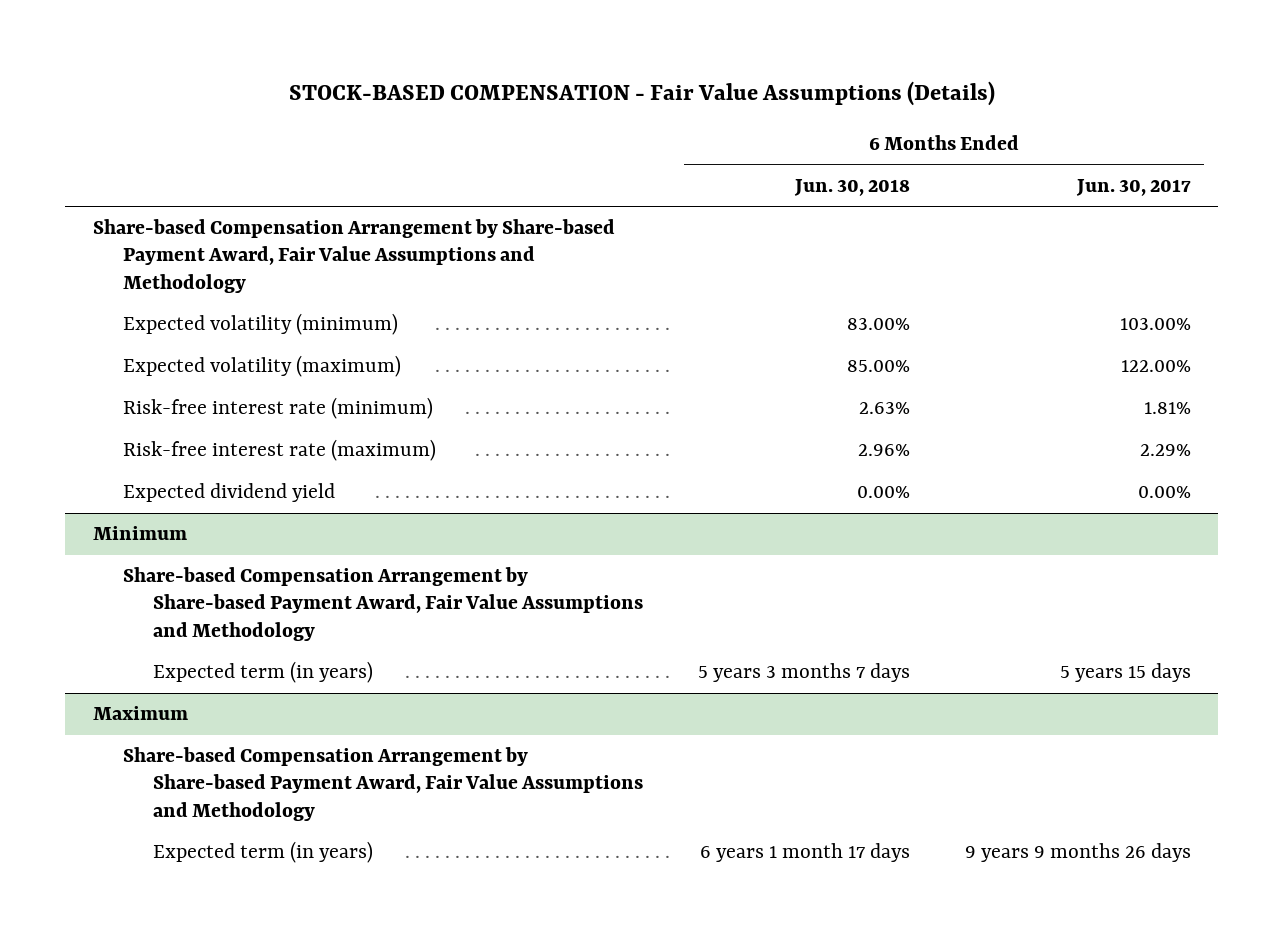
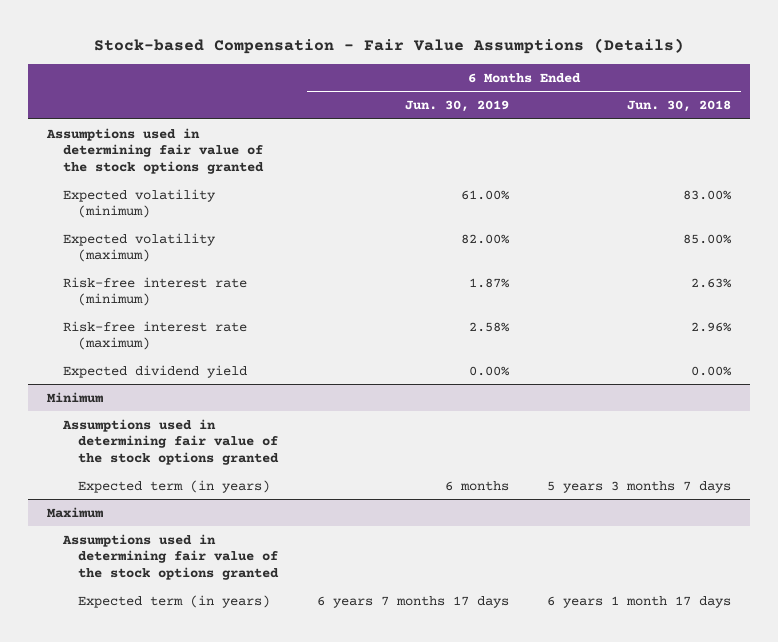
- STOCK-BASED COMPENSATION - Fair Value Assumptions (Details)
+ Stock-based Compensation - Fair Value Assumptions (Details)
- | 6 Months Ended Jun. 30, 2018 | 6 Months Ended Jun. 30, 2017
+ | 6 Months Ended Jun. 30, 2019 | 6 Months Ended Jun. 30, 2018
- Share-based Compensation Arrangement by Share-based Payment Award, Fair Value Assumptions and Methodology
+ Assumptions used in determining fair value of the stock options granted
@ Minimum
- Share-based Compensation Arrangement by Share-based Payment Award, Fair Value Assumptions and Methodology
+ Assumptions used in determining fair value of the stock options granted
@ Maximum
- Share-based Compensation Arrangement by Share-based Payment Award, Fair Value Assumptions and Methodology
+ Assumptions used in determining fair value of the stock options granted

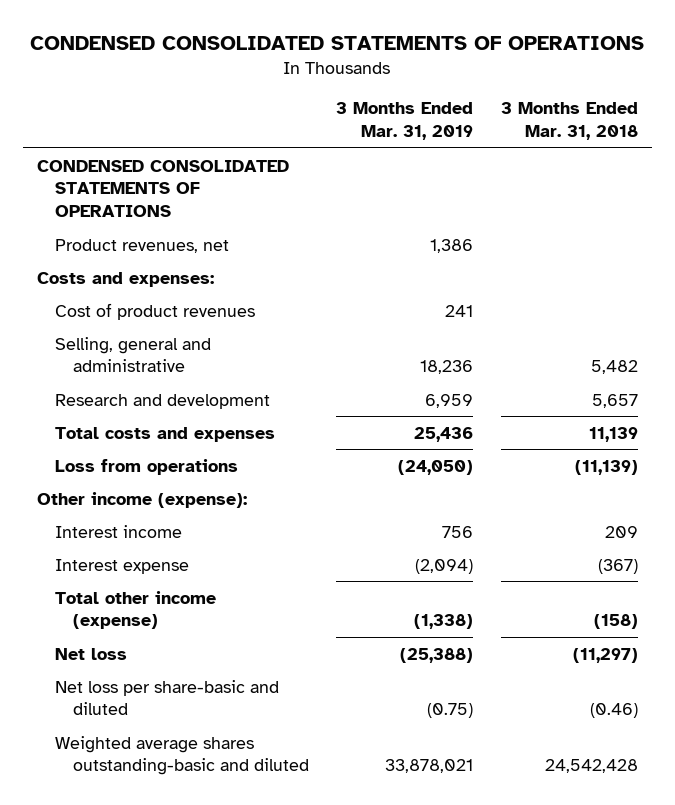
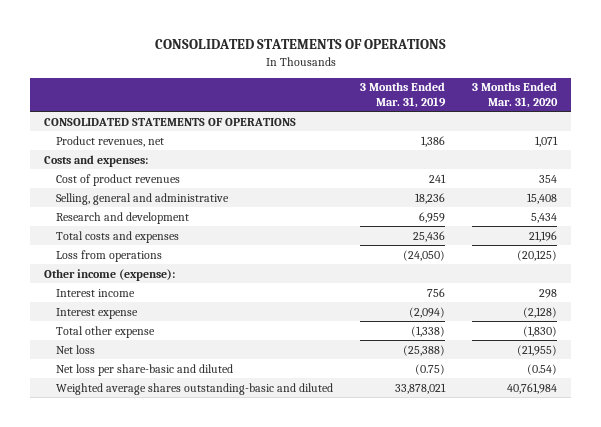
- CONDENSED CONSOLIDATED STATEMENTS OF OPERATIONS
+ CONSOLIDATED STATEMENTS OF OPERATIONS
- | 3 Months Ended Mar. 31, 2019 | 3 Months Ended Mar. 31, 2018
+ | 3 Months Ended Mar. 31, 2019 | 3 Months Ended Mar. 31, 2020
- CONDENSED CONSOLIDATED STATEMENTS OF OPERATIONS
+ CONSOLIDATED STATEMENTS OF OPERATIONS
- Total other income (expense) | (1,338) | (158)
+ Total other expense | (1,338) | (1,830)

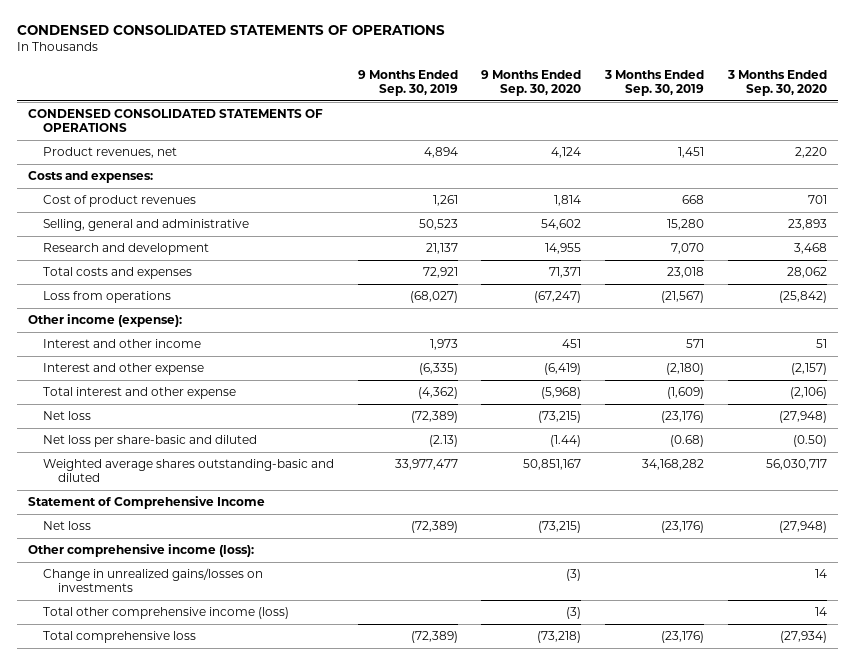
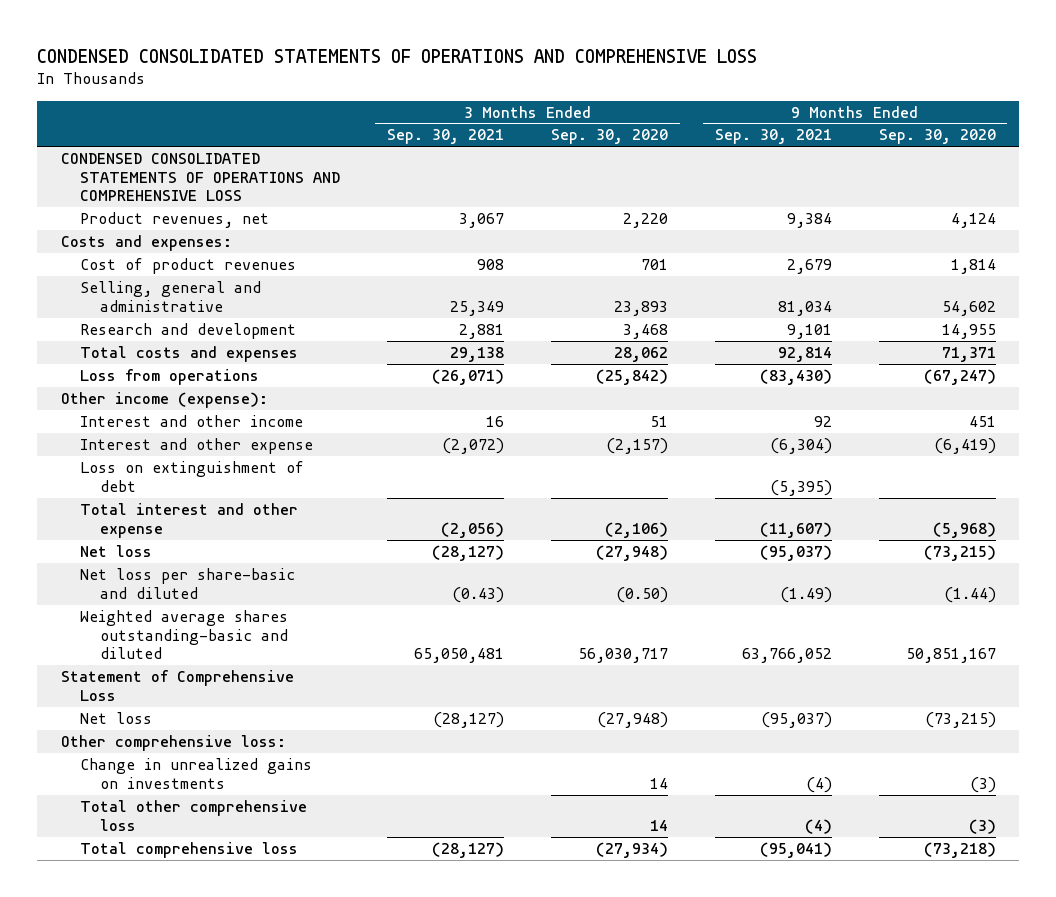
- CONDENSED CONSOLIDATED STATEMENTS OF OPERATIONS
+ CONDENSED CONSOLIDATED STATEMENTS OF OPERATIONS AND COMPREHENSIVE LOSS
- | 9 Months Ended Sep. 30, 2019 | 9 Months Ended Sep. 30, 2020 | 3 Months Ended Sep. 30, 2019 | 3 Months Ended Sep. 30, 2020
+ | 3 Months Ended Sep. 30, 2021 | 3 Months Ended Sep. 30, 2020 | 9 Months Ended Sep. 30, 2021 | 9 Months Ended Sep. 30, 2020
- CONDENSED CONSOLIDATED STATEMENTS OF OPERATIONS
+ CONDENSED CONSOLIDATED STATEMENTS OF OPERATIONS AND COMPREHENSIVE LOSS
+ Loss on extinguishment of debt | | | (5,395) |
- Statement of Comprehensive Income
+ Statement of Comprehensive Loss
- Other comprehensive income (loss):
- Change in unrealized gains/losses on investments | | (3) | | 14
- Total other comprehensive income (loss) | | (3) | | 14
+ Other comprehensive loss:
+ Change in unrealized gains on investments | | 14 | (4) | (3)
+ Total other comprehensive loss | | 14 | (4) | (3)

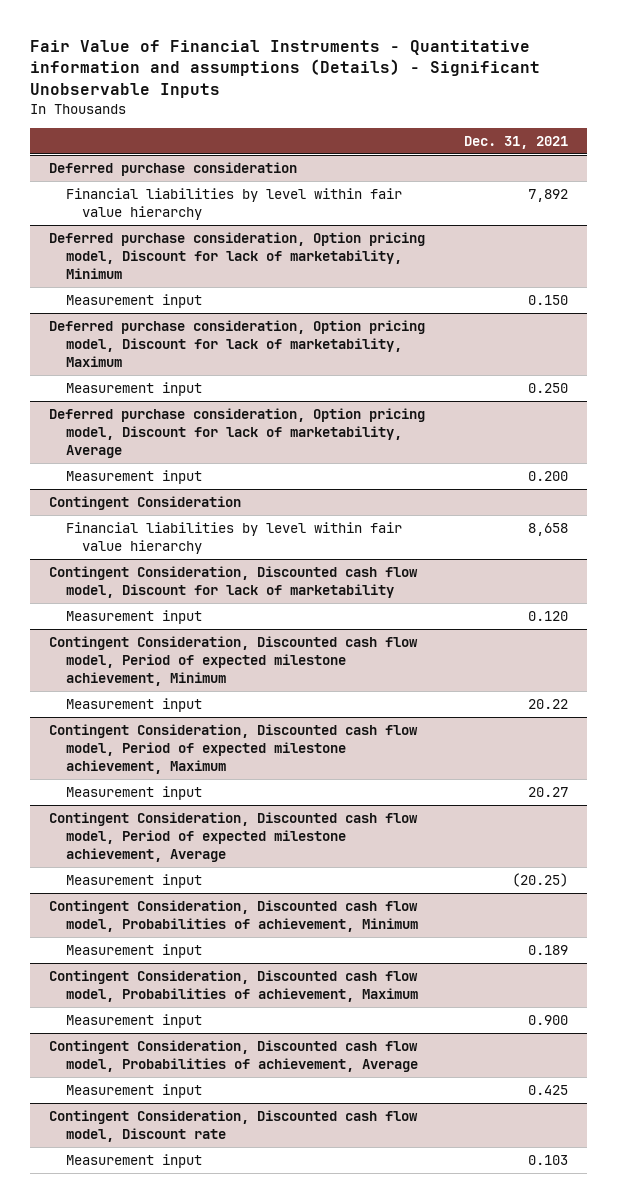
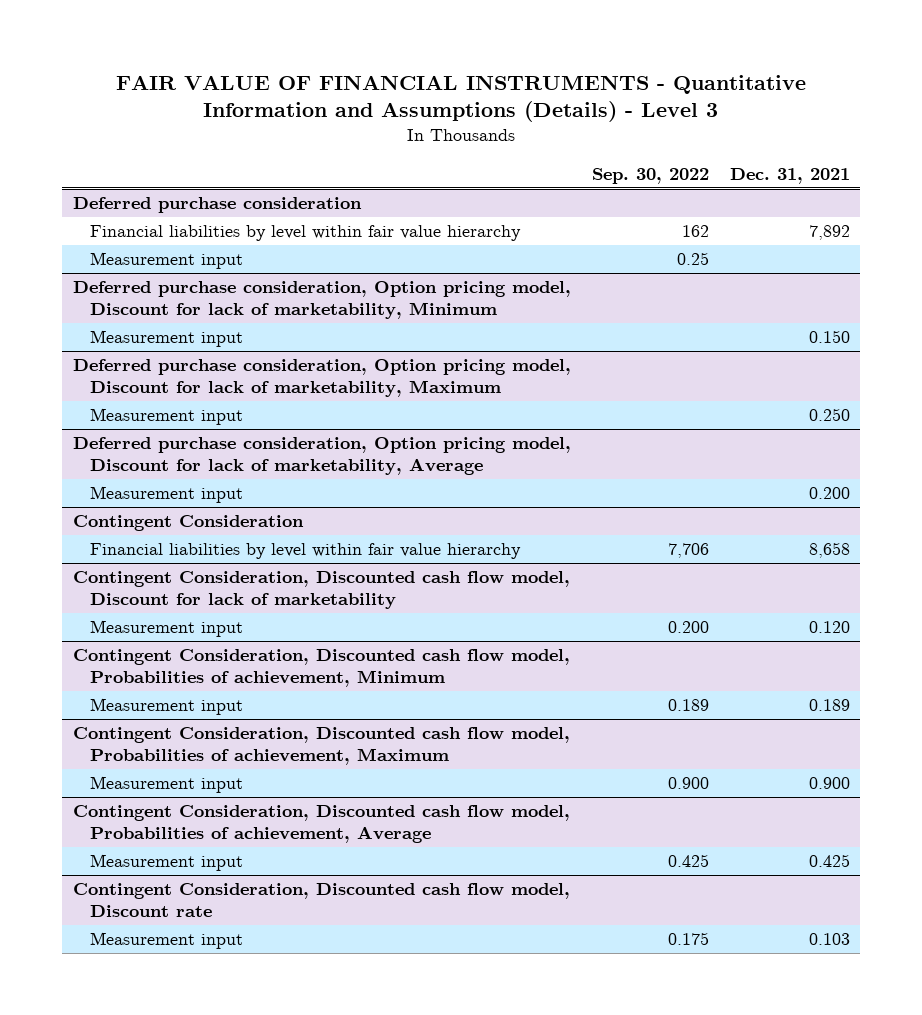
- Fair Value of Financial Instruments - Quantitative information and assumptions (Details) - Significant Unobservable Inputs
+ FAIR VALUE OF FINANCIAL INSTRUMENTS - Quantitative Information and Assumptions (Details) - Level 3
- | Dec. 31, 2021
+ | Sep. 30, 2022 | Dec. 31, 2021
@ Deferred purchase consideration
+ Measurement input | 0.25 |
- Contingent Consideration, Discounted cash flow model, Period of expected milestone achievement, Minimum
- Measurement input | 20.22
- Contingent Consideration, Discounted cash flow model, Period of expected milestone achievement, Maximum
- Measurement input | 20.27
- Contingent Consideration, Discounted cash flow model, Period of expected milestone achievement, Average
- Measurement input | (20.25)

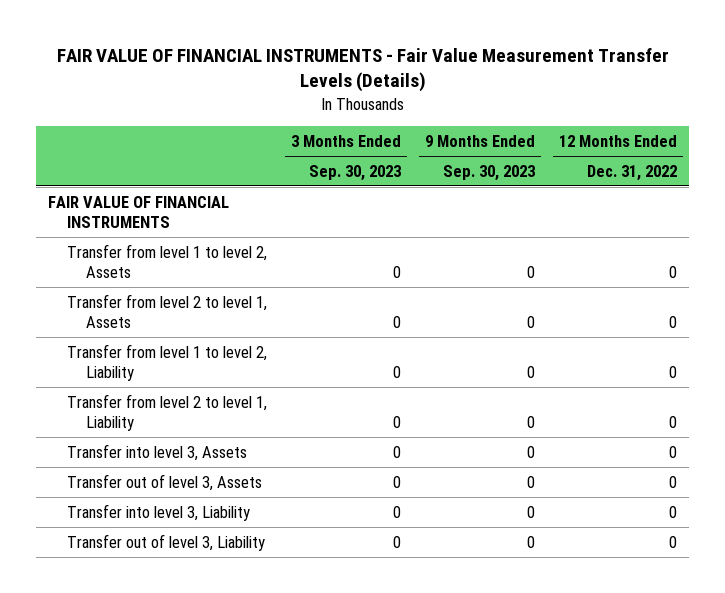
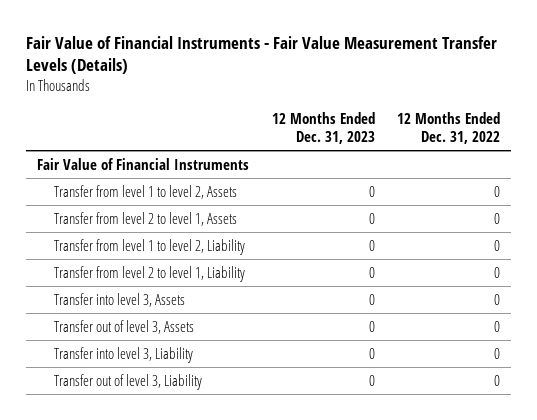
- FAIR VALUE OF FINANCIAL INSTRUMENTS - Fair Value Measurement Transfer Levels (Details)
+ Fair Value of Financial Instruments - Fair Value Measurement Transfer Levels (Details)
- | 3 Months Ended Sep. 30, 2023 | 9 Months Ended Sep. 30, 2023 | 12 Months Ended Dec. 31, 2022
+ | 12 Months Ended Dec. 31, 2023 | 12 Months Ended Dec. 31, 2022
- FAIR VALUE OF FINANCIAL INSTRUMENTS
+ Fair Value of Financial Instruments

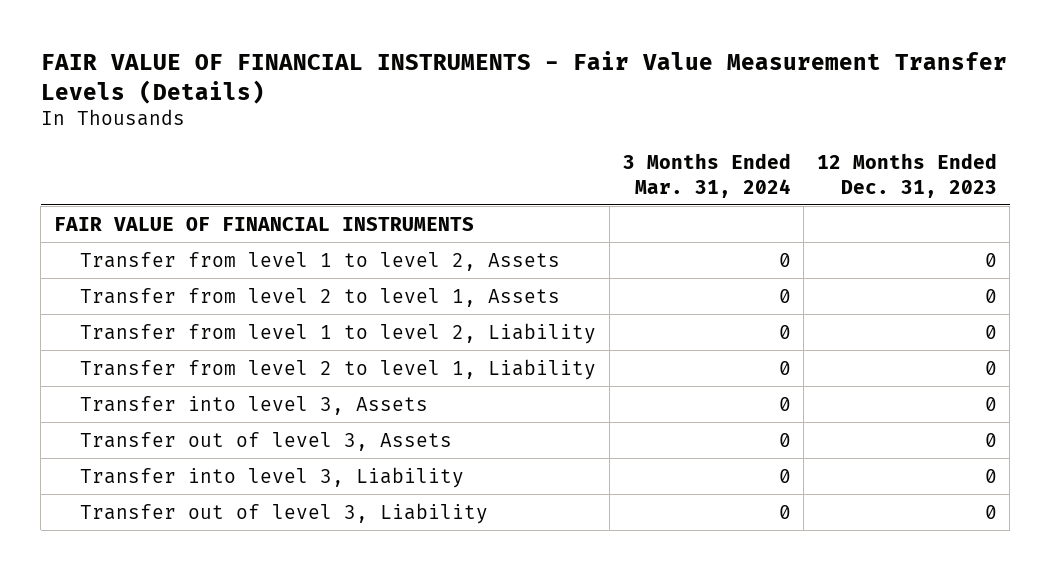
- Fair Value of Financial Instruments - Fair Value Measurement Transfer Levels (Details)
+ FAIR VALUE OF FINANCIAL INSTRUMENTS - Fair Value Measurement Transfer Levels (Details)
- | 12 Months Ended Dec. 31, 2023 | 12 Months Ended Dec. 31, 2022
+ | 3 Months Ended Mar. 31, 2024 | 12 Months Ended Dec. 31, 2023
- Fair Value of Financial Instruments
+ FAIR VALUE OF FINANCIAL INSTRUMENTS

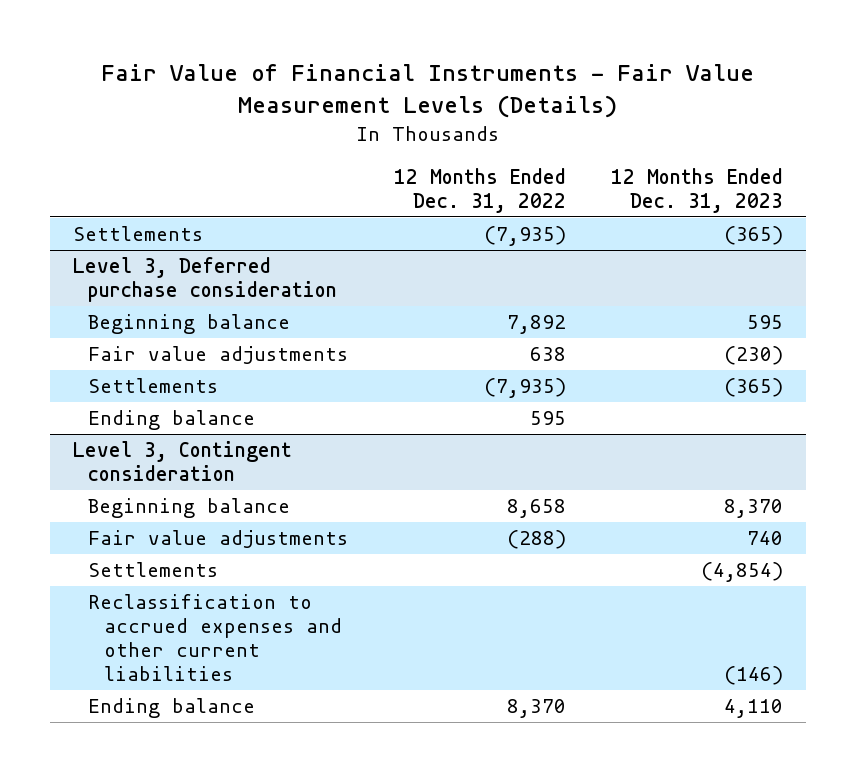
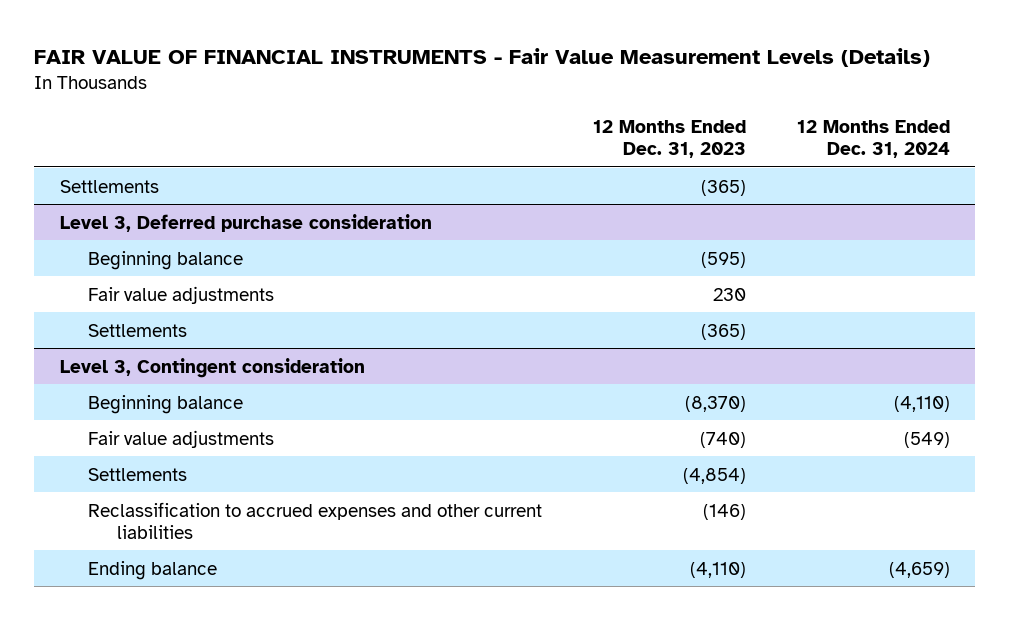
- Fair Value of Financial Instruments - Fair Value Measurement Levels (Details)
+ FAIR VALUE OF FINANCIAL INSTRUMENTS - Fair Value Measurement Levels (Details)
- | 12 Months Ended Dec. 31, 2022 | 12 Months Ended Dec. 31, 2023
+ | 12 Months Ended Dec. 31, 2023 | 12 Months Ended Dec. 31, 2024
@ Level 3, Deferred purchase consideration
- Beginning balance | 7,892 | 595
- Fair value adjustments | 638 | (230)
+ Beginning balance | (595) |
+ Fair value adjustments | 230 |
- Ending balance | 595 |
@ Level 3, Contingent consideration
- Beginning balance | 8,658 | 8,370
- Fair value adjustments | (288) | 740
+ Beginning balance | (8,370) | (4,110)
+ Fair value adjustments | (740) | (549)
- Ending balance | 8,370 | 4,110
+ Ending balance | (4,110) | (4,659)

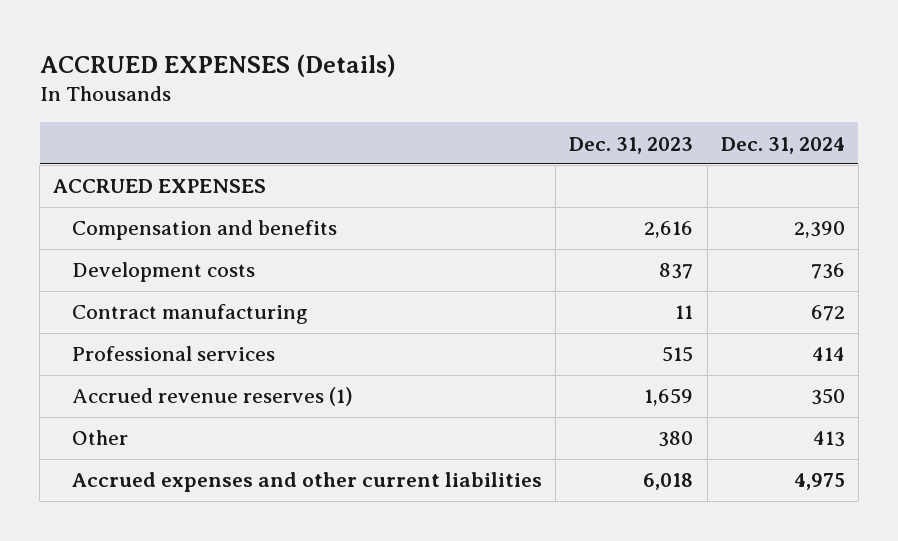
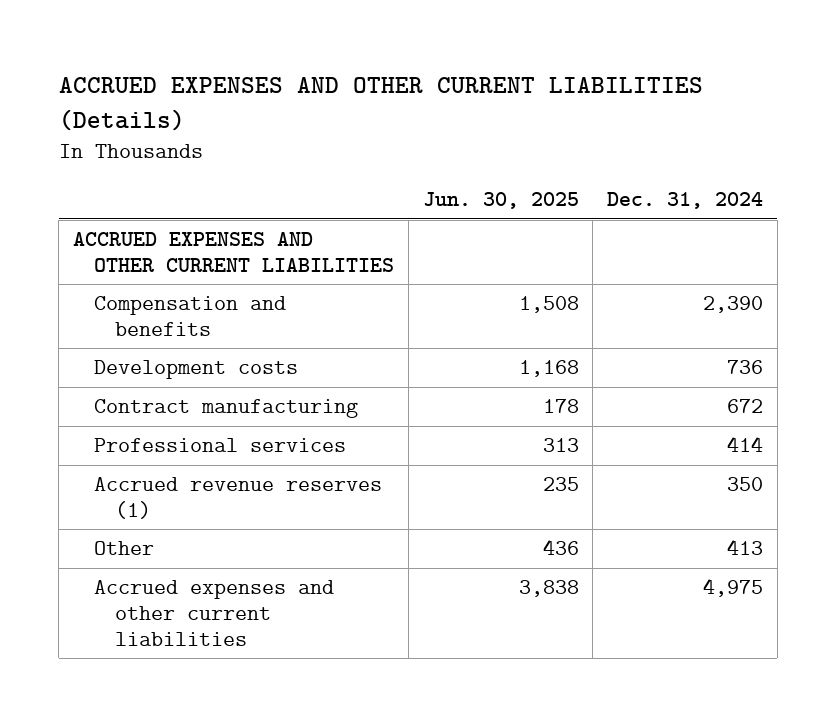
- ACCRUED EXPENSES (Details)
+ ACCRUED EXPENSES AND OTHER CURRENT LIABILITIES (Details)
- | Dec. 31, 2023 | Dec. 31, 2024
+ | Jun. 30, 2025 | Dec. 31, 2024
- ACCRUED EXPENSES
+ ACCRUED EXPENSES AND OTHER CURRENT LIABILITIES

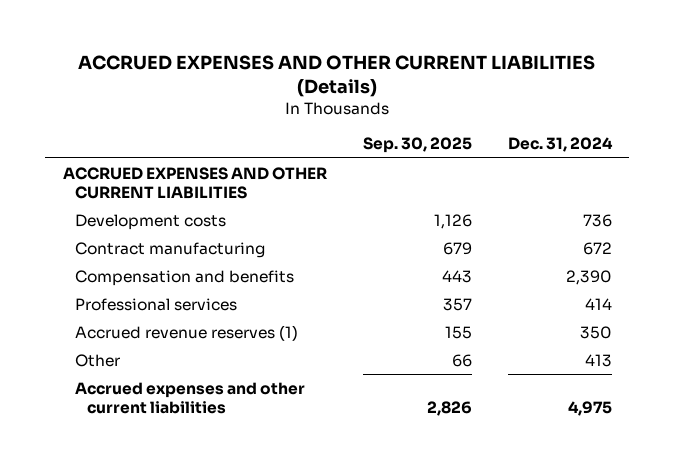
- | Jun. 30, 2025 | Dec. 31, 2024
+ | Sep. 30, 2025 | Dec. 31, 2024
moved down: Compensation and benefits | 443 | 2,390

